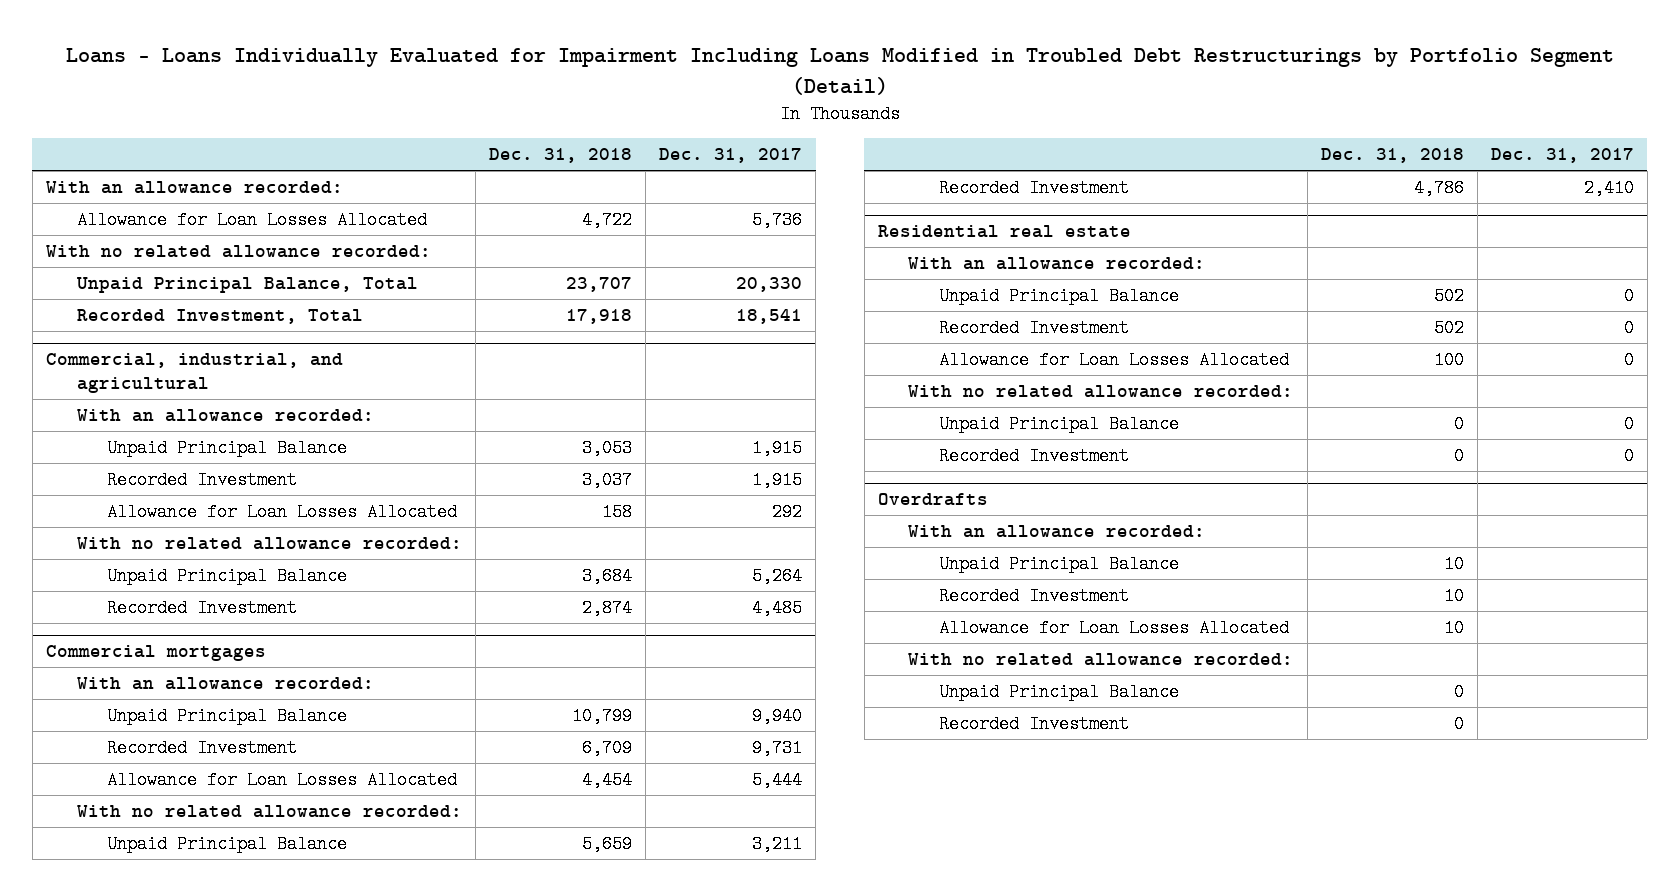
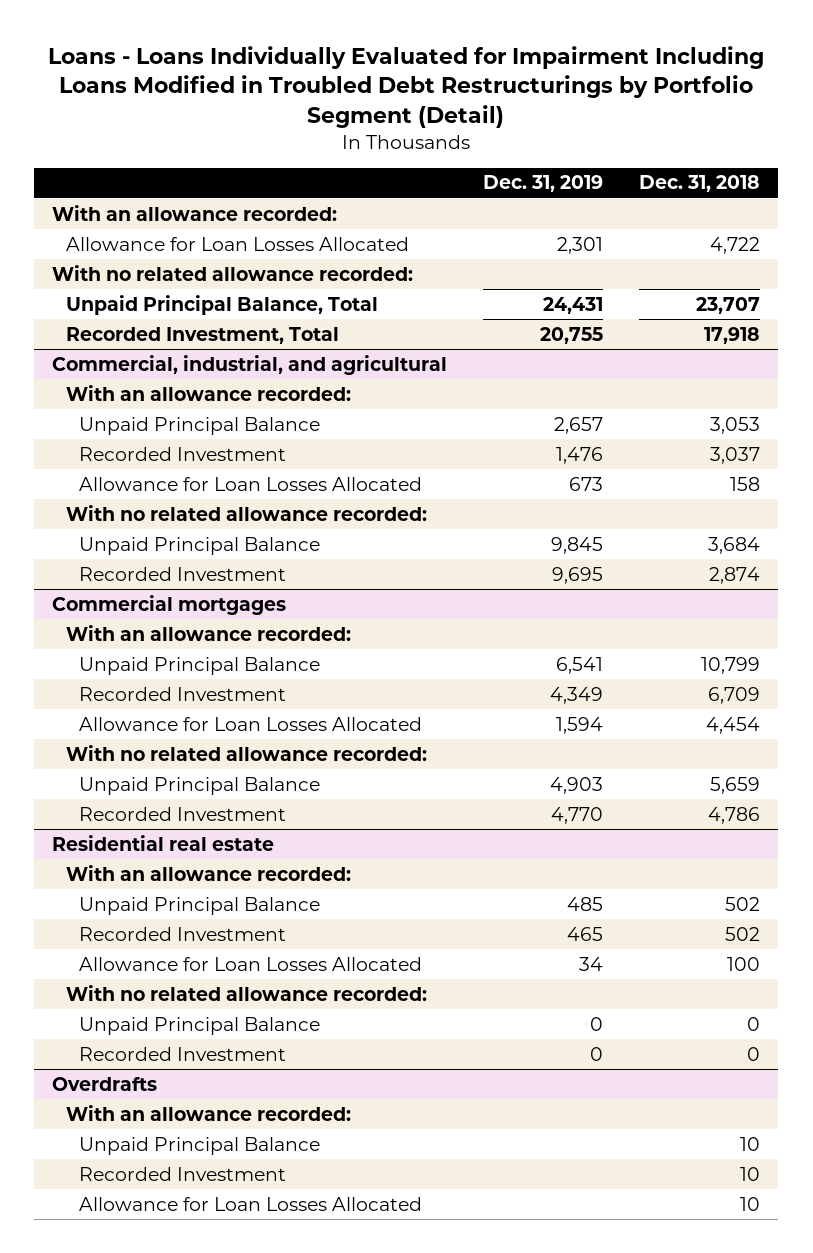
- | Dec. 31, 2018 | Dec. 31, 2017
+ | Dec. 31, 2019 | Dec. 31, 2018
@ Overdrafts
- With no related allowance recorded:
- Unpaid Principal Balance | 0 |
- Recorded Investment | 0 |

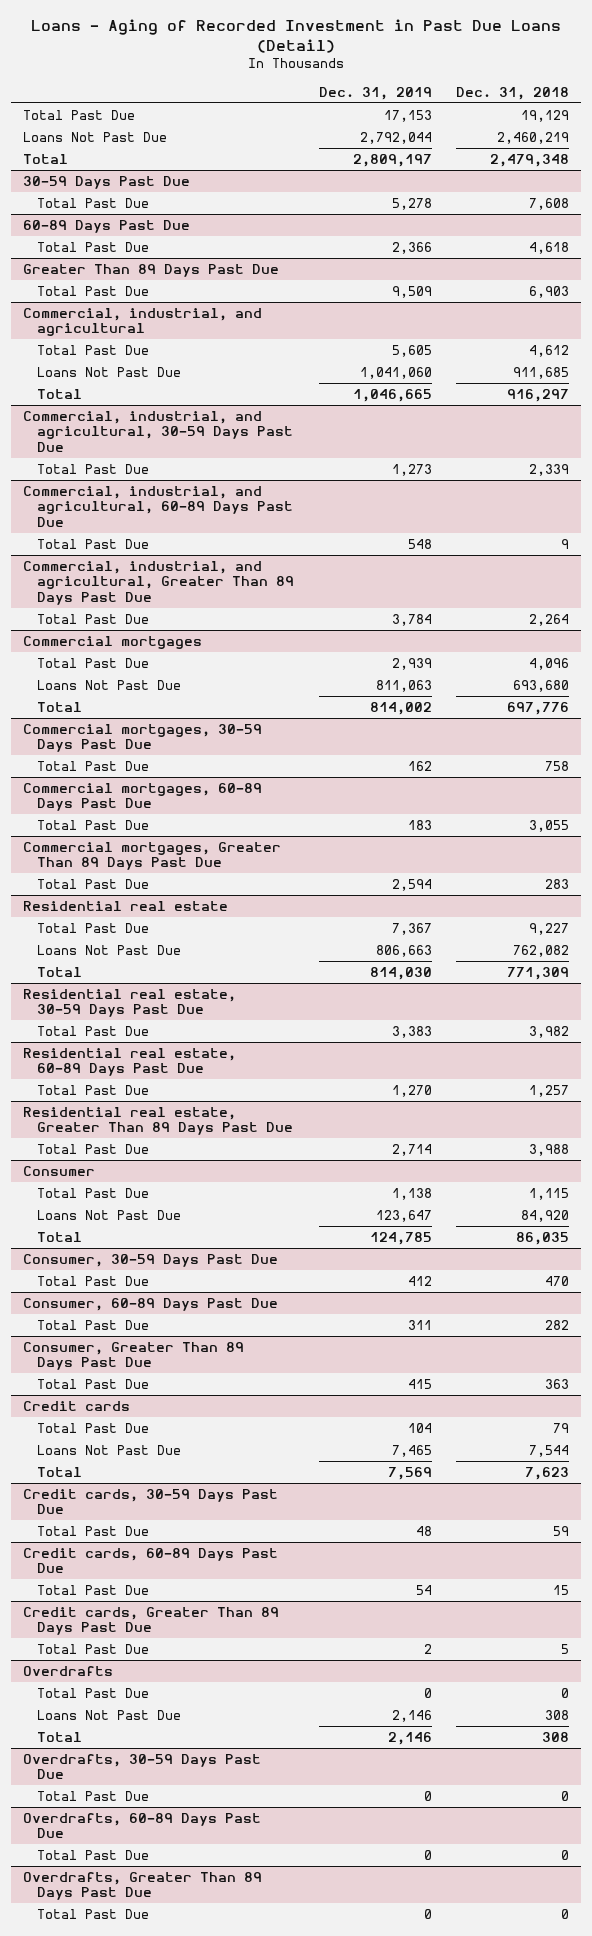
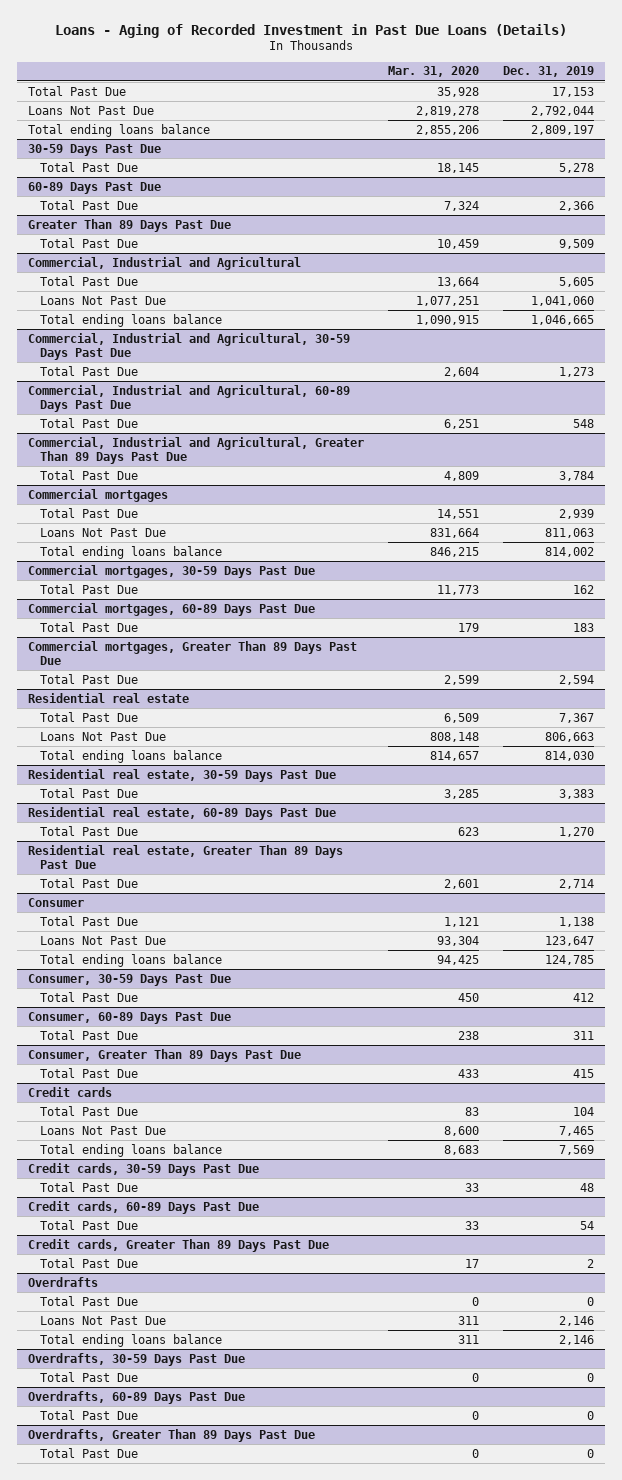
- Loans - Aging of Recorded Investment in Past Due Loans (Detail)
+ Loans - Aging of Recorded Investment in Past Due Loans (Details)
- | Dec. 31, 2019 | Dec. 31, 2018
+ | Mar. 31, 2020 | Dec. 31, 2019
- Total | 2,809,197 | 2,479,348
+ Total ending loans balance | 2,855,206 | 2,809,197
- Commercial, industrial, and agricultural
+ Commercial, Industrial and Agricultural
- Total | 1,046,665 | 916,297
- Commercial, industrial, and agricultural, 30-59 Days Past Due
+ Total ending loans balance | 1,090,915 | 1,046,665
+ Commercial, Industrial and Agricultural, 30-59 Days Past Due
- Commercial, industrial, and agricultural, 60-89 Days Past Due
+ Commercial, Industrial and Agricultural, 60-89 Days Past Due
- Commercial, industrial, and agricultural, Greater Than 89 Days Past Due
+ Commercial, Industrial and Agricultural, Greater Than 89 Days Past Due
@ Commercial mortgages
- Total | 814,002 | 697,776
+ Total ending loans balance | 846,215 | 814,002
@ Residential real estate
- Total | 814,030 | 771,309
+ Total ending loans balance | 814,657 | 814,030
@ Consumer
- Total | 124,785 | 86,035
+ Total ending loans balance | 94,425 | 124,785
@ Credit cards
- Total | 7,569 | 7,623
+ Total ending loans balance | 8,683 | 7,569
@ Overdrafts
- Total | 2,146 | 308
+ Total ending loans balance | 311 | 2,146

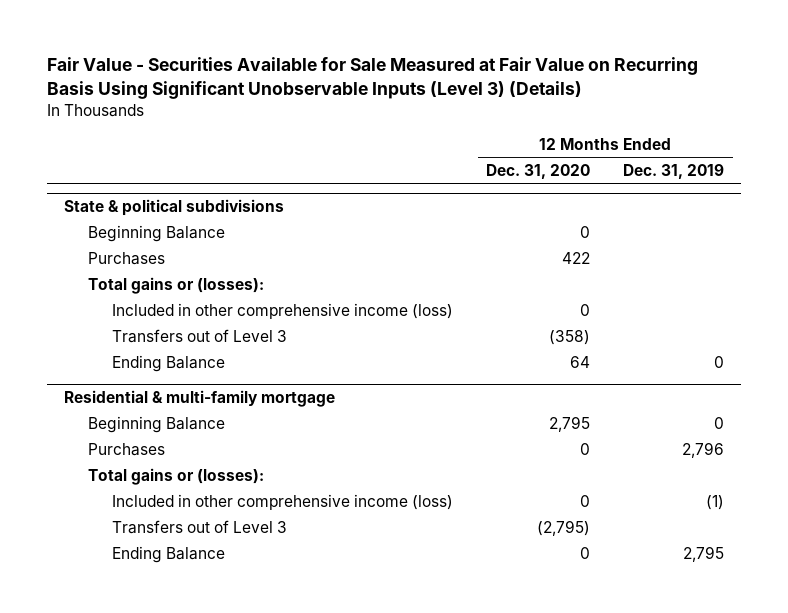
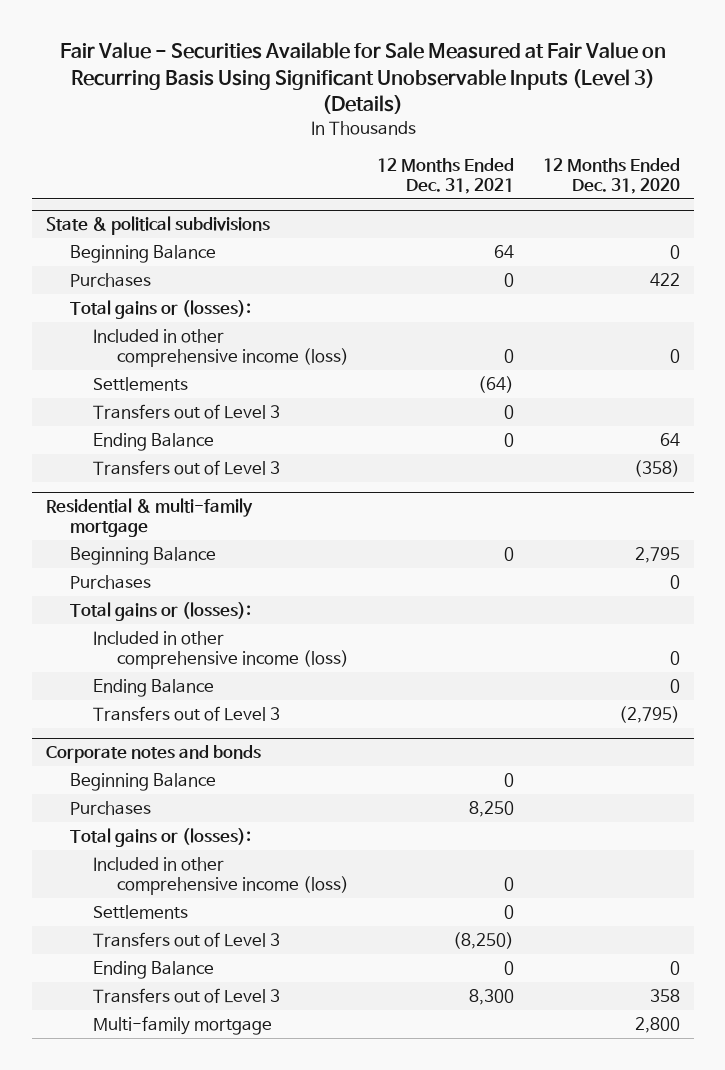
- | 12 Months Ended Dec. 31, 2020 | 12 Months Ended Dec. 31, 2019
+ | 12 Months Ended Dec. 31, 2021 | 12 Months Ended Dec. 31, 2020
@ State & political subdivisions
+ Settlements | (64) |
+ Transfers out of Level 3 | 0 |
moved down: Transfers out of Level 3 | | (358)
@ Residential & multi-family mortgage
+ Ending Balance | | 0
+ Corporate notes and bonds
+ Beginning Balance | 0 |
+ Purchases | 8,250 |
+ Total gains or (losses):
+ Included in other comprehensive income (loss) | 0 |
+ Settlements | 0 |
+ Transfers out of Level 3 | (8,250) |
+ Transfers out of Level 3 | 8,300 | 358
+ Multi-family mortgage | | 2,800

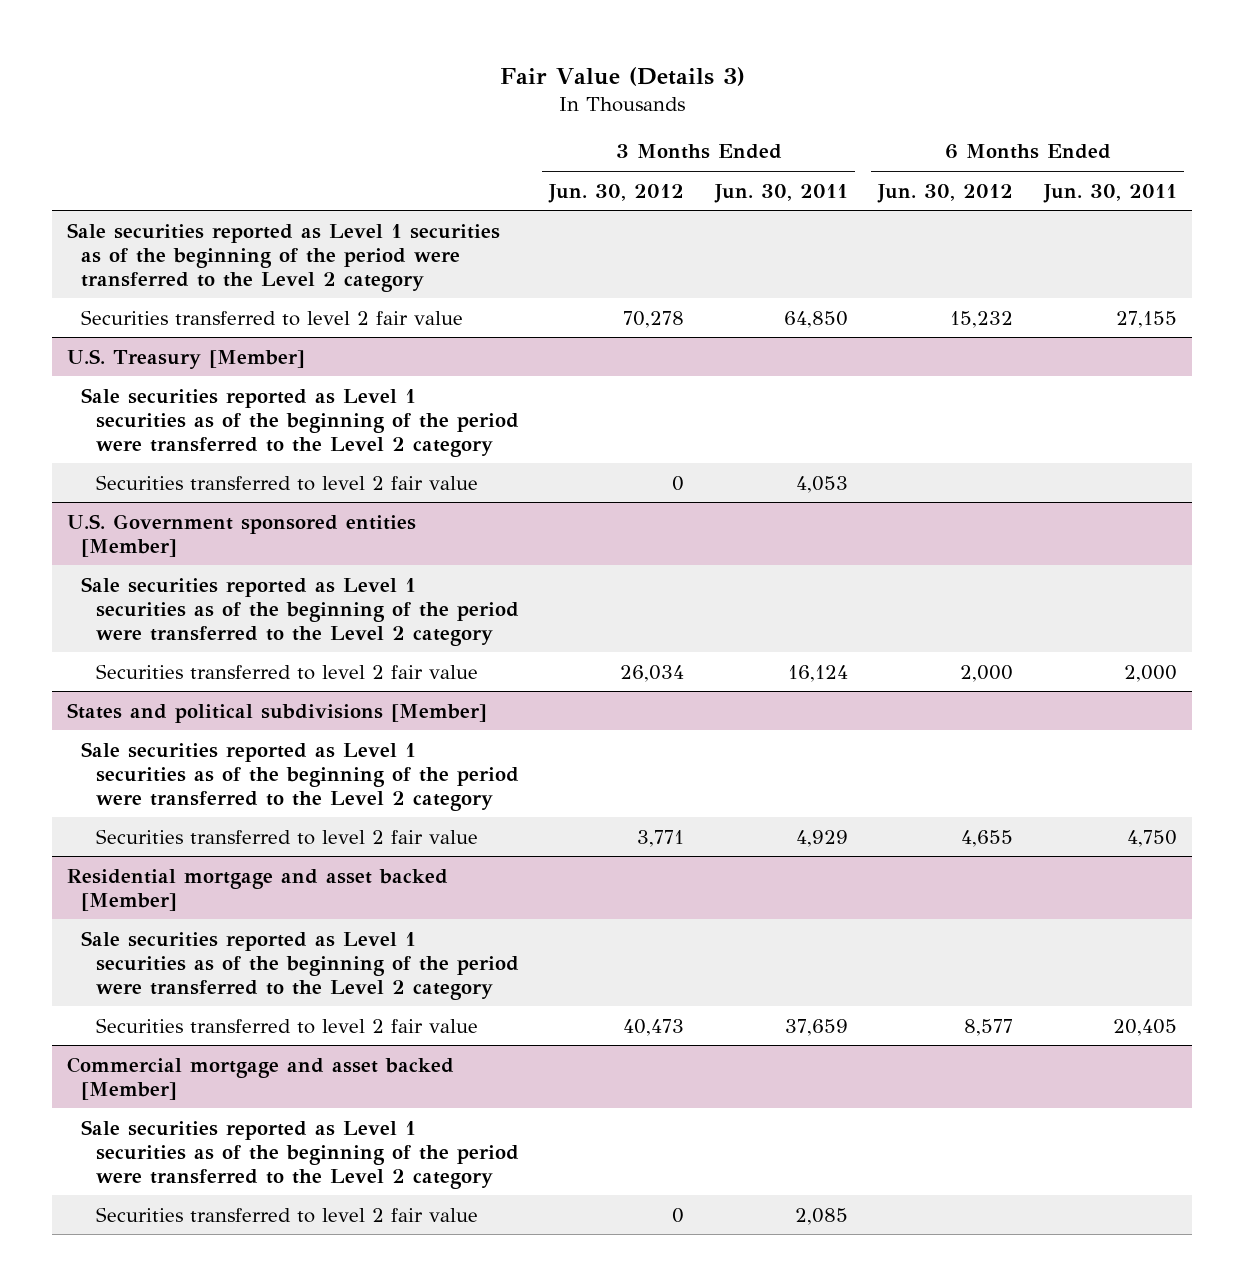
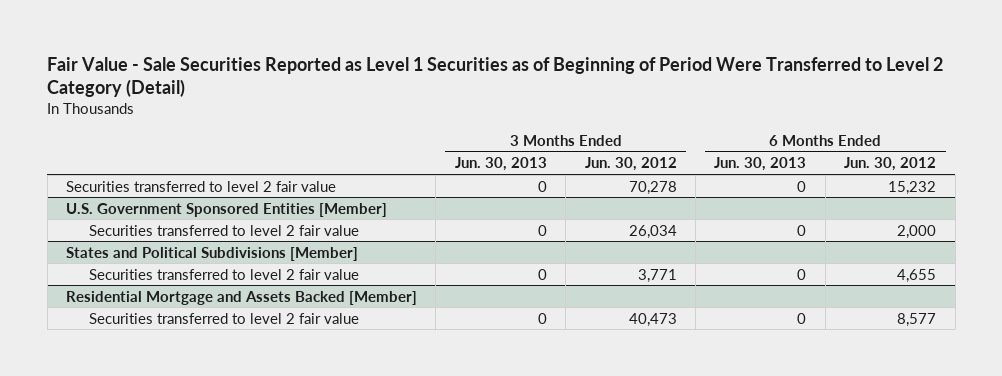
- Fair Value (Details 3)
+ Fair Value - Sale Securities Reported as Level 1 Securities as of Beginning of Period Were Transferred to Level 2 Category (Detail)
- | 3 Months Ended Jun. 30, 2012 | 3 Months Ended Jun. 30, 2011 | 6 Months Ended Jun. 30, 2012 | 6 Months Ended Jun. 30, 2011
+ | 3 Months Ended Jun. 30, 2013 | 3 Months Ended Jun. 30, 2012 | 6 Months Ended Jun. 30, 2013 | 6 Months Ended Jun. 30, 2012
- Sale securities reported as Level 1 securities as of the beginning of the period were transferred to the Level 2 category
- U.S. Treasury [Member]
- Sale securities reported as Level 1 securities as of the beginning of the period were transferred to the Level 2 category
- Securities transferred to level 2 fair value | 0 | 4,053 | |
- U.S. Government sponsored entities [Member]
- Sale securities reported as Level 1 securities as of the beginning of the period were transferred to the Level 2 category
+ U.S. Government Sponsored Entities [Member]
- States and political subdivisions [Member]
- Sale securities reported as Level 1 securities as of the beginning of the period were transferred to the Level 2 category
+ States and Political Subdivisions [Member]
- Residential mortgage and asset backed [Member]
- Sale securities reported as Level 1 securities as of the beginning of the period were transferred to the Level 2 category
+ Residential Mortgage and Assets Backed [Member]
- Commercial mortgage and asset backed [Member]
- Sale securities reported as Level 1 securities as of the beginning of the period were transferred to the Level 2 category
- Securities transferred to level 2 fair value | 0 | 2,085 | |

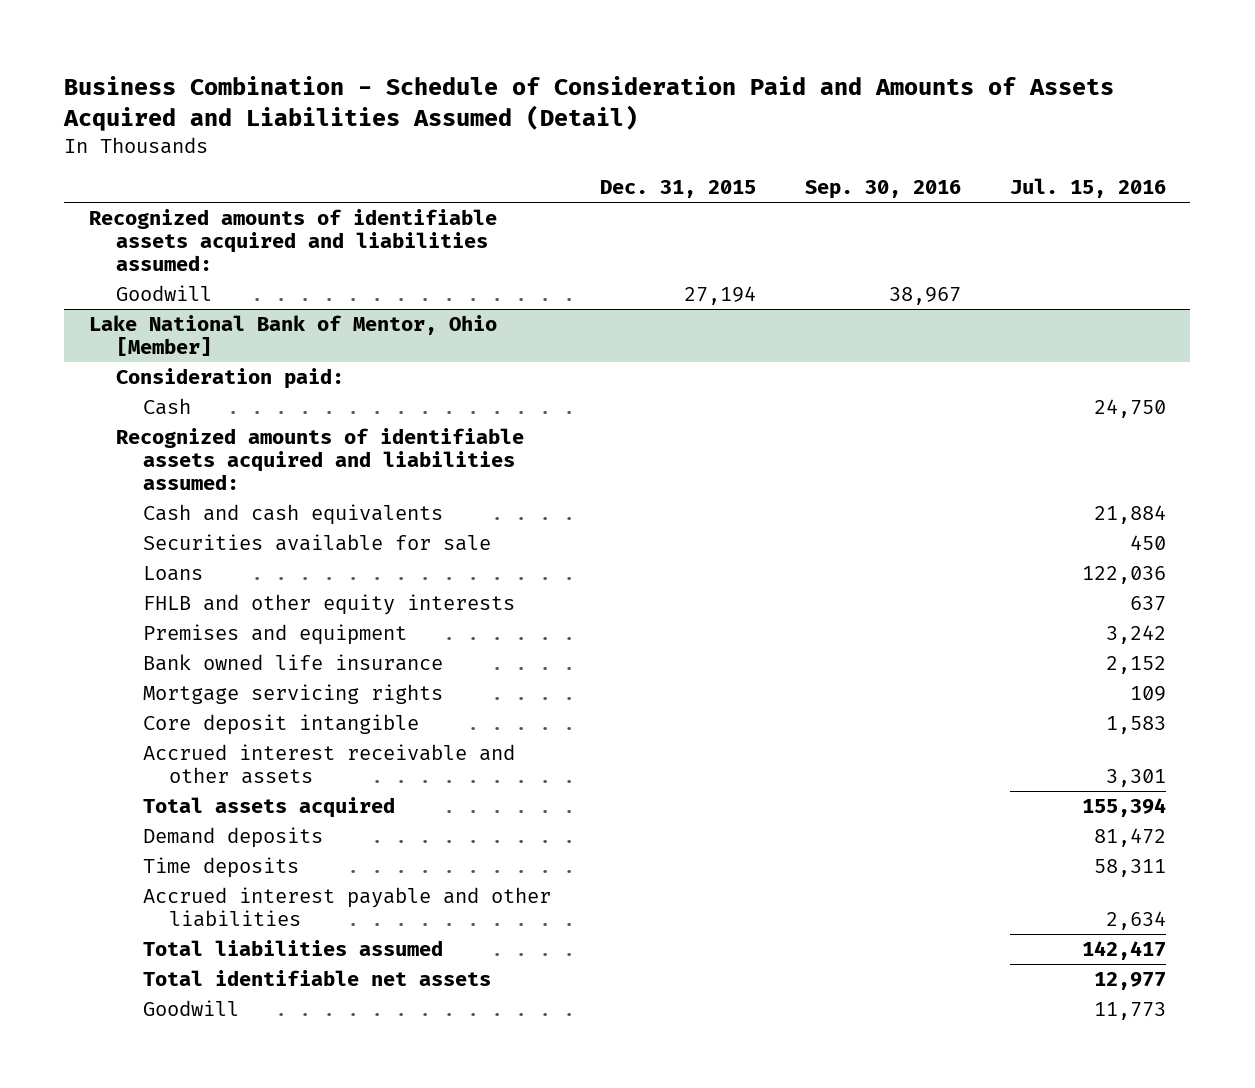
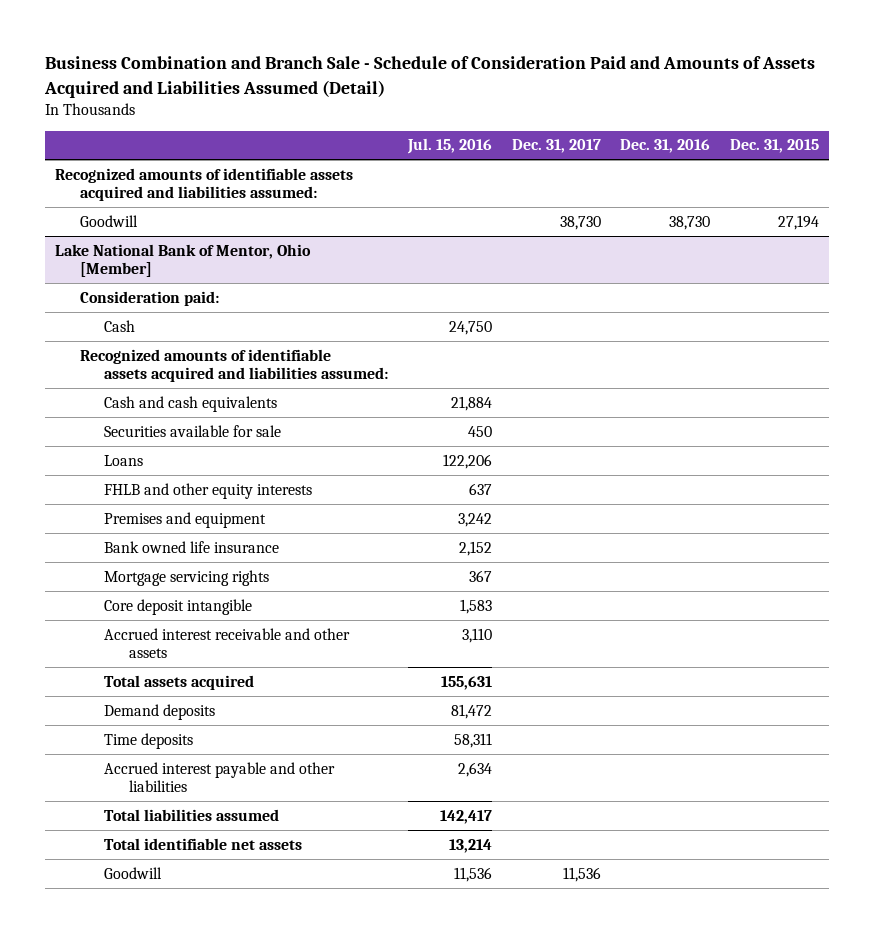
- Business Combination - Schedule of Consideration Paid and Amounts of Assets Acquired and Liabilities Assumed (Detail)
+ Business Combination and Branch Sale - Schedule of Consideration Paid and Amounts of Assets Acquired and Liabilities Assumed (Detail)
- | Dec. 31, 2015 | Sep. 30, 2016 | Jul. 15, 2016
+ | Jul. 15, 2016 | Dec. 31, 2017 | Dec. 31, 2016 | Dec. 31, 2015
@ Lake National Bank of Mentor, Ohio [Member]
- Loans | | | 122,036
+ Loans | 122,206 | | |
- Mortgage servicing rights | | | 109
+ Mortgage servicing rights | 367 | | |
- Accrued interest receivable and other assets | | | 3,301
- Total assets acquired | | | 155,394
+ Accrued interest receivable and other assets | 3,110 | | |
+ Total assets acquired | 155,631 | | |
- Total identifiable net assets | | | 12,977
- Goodwill | | | 11,773
+ Total identifiable net assets | 13,214 | | |
+ Goodwill | 11,536 | 11,536 | |

